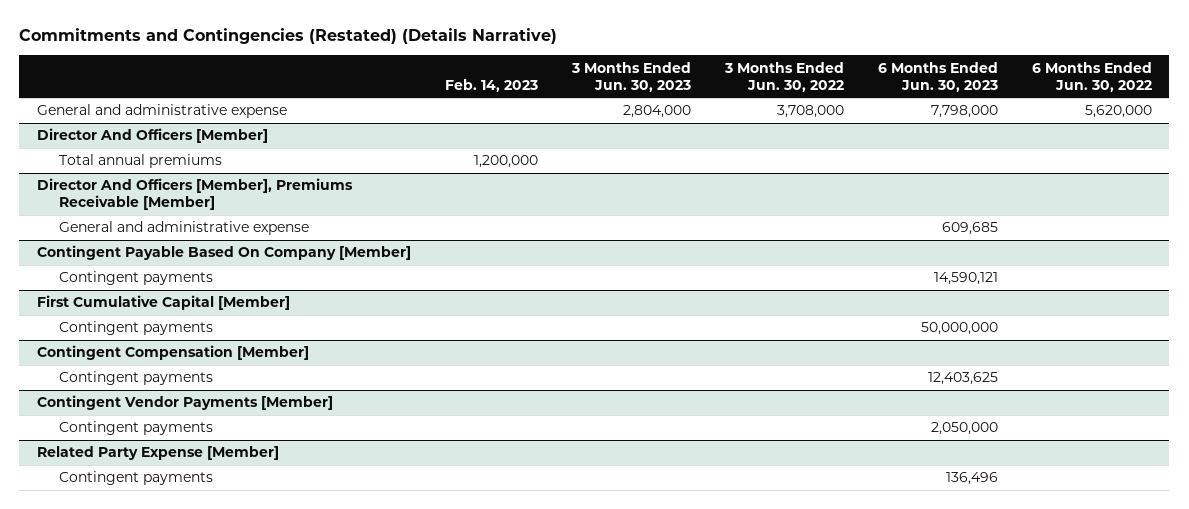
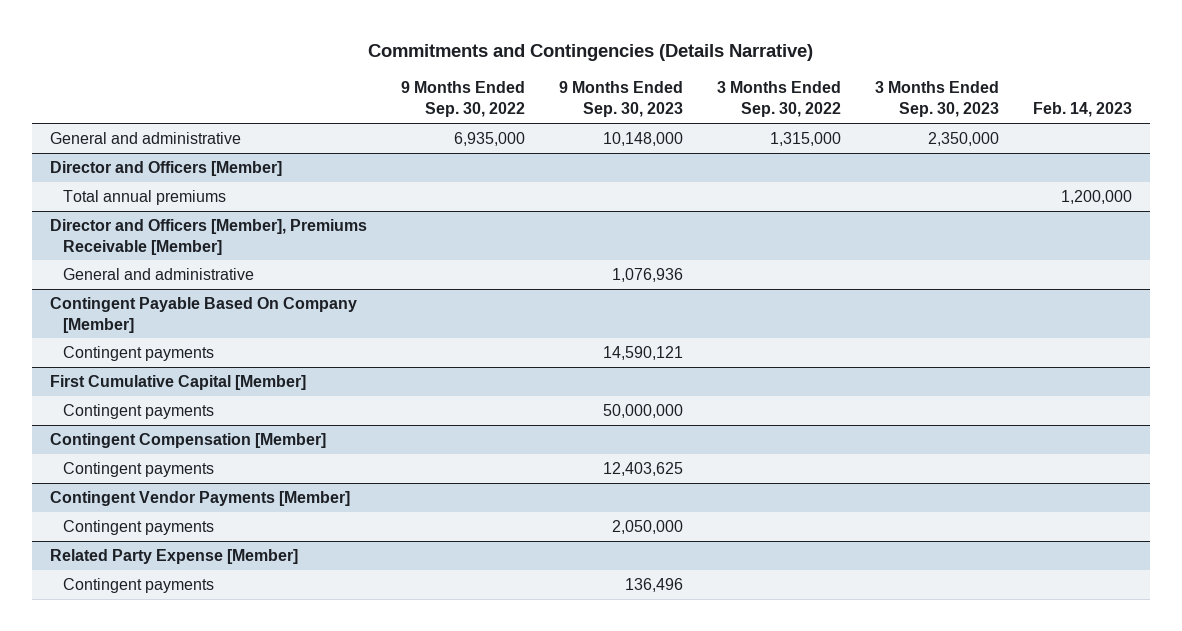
- Commitments and Contingencies (Restated) (Details Narrative)
+ Commitments and Contingencies (Details Narrative)
- | Feb. 14, 2023 | 3 Months Ended Jun. 30, 2023 | 3 Months Ended Jun. 30, 2022 | 6 Months Ended Jun. 30, 2023 | 6 Months Ended Jun. 30, 2022
+ | 9 Months Ended Sep. 30, 2022 | 9 Months Ended Sep. 30, 2023 | 3 Months Ended Sep. 30, 2022 | 3 Months Ended Sep. 30, 2023 | Feb. 14, 2023
- General and administrative expense | | 2,804,000 | 3,708,000 | 7,798,000 | 5,620,000
- Director And Officers [Member]
+ General and administrative | 6,935,000 | 10,148,000 | 1,315,000 | 2,350,000 |
+ Director and Officers [Member]
- Director And Officers [Member], Premiums Receivable [Member]
- General and administrative expense | | | | 609,685 |
+ Director and Officers [Member], Premiums Receivable [Member]
+ General and administrative | | 1,076,936 | | |

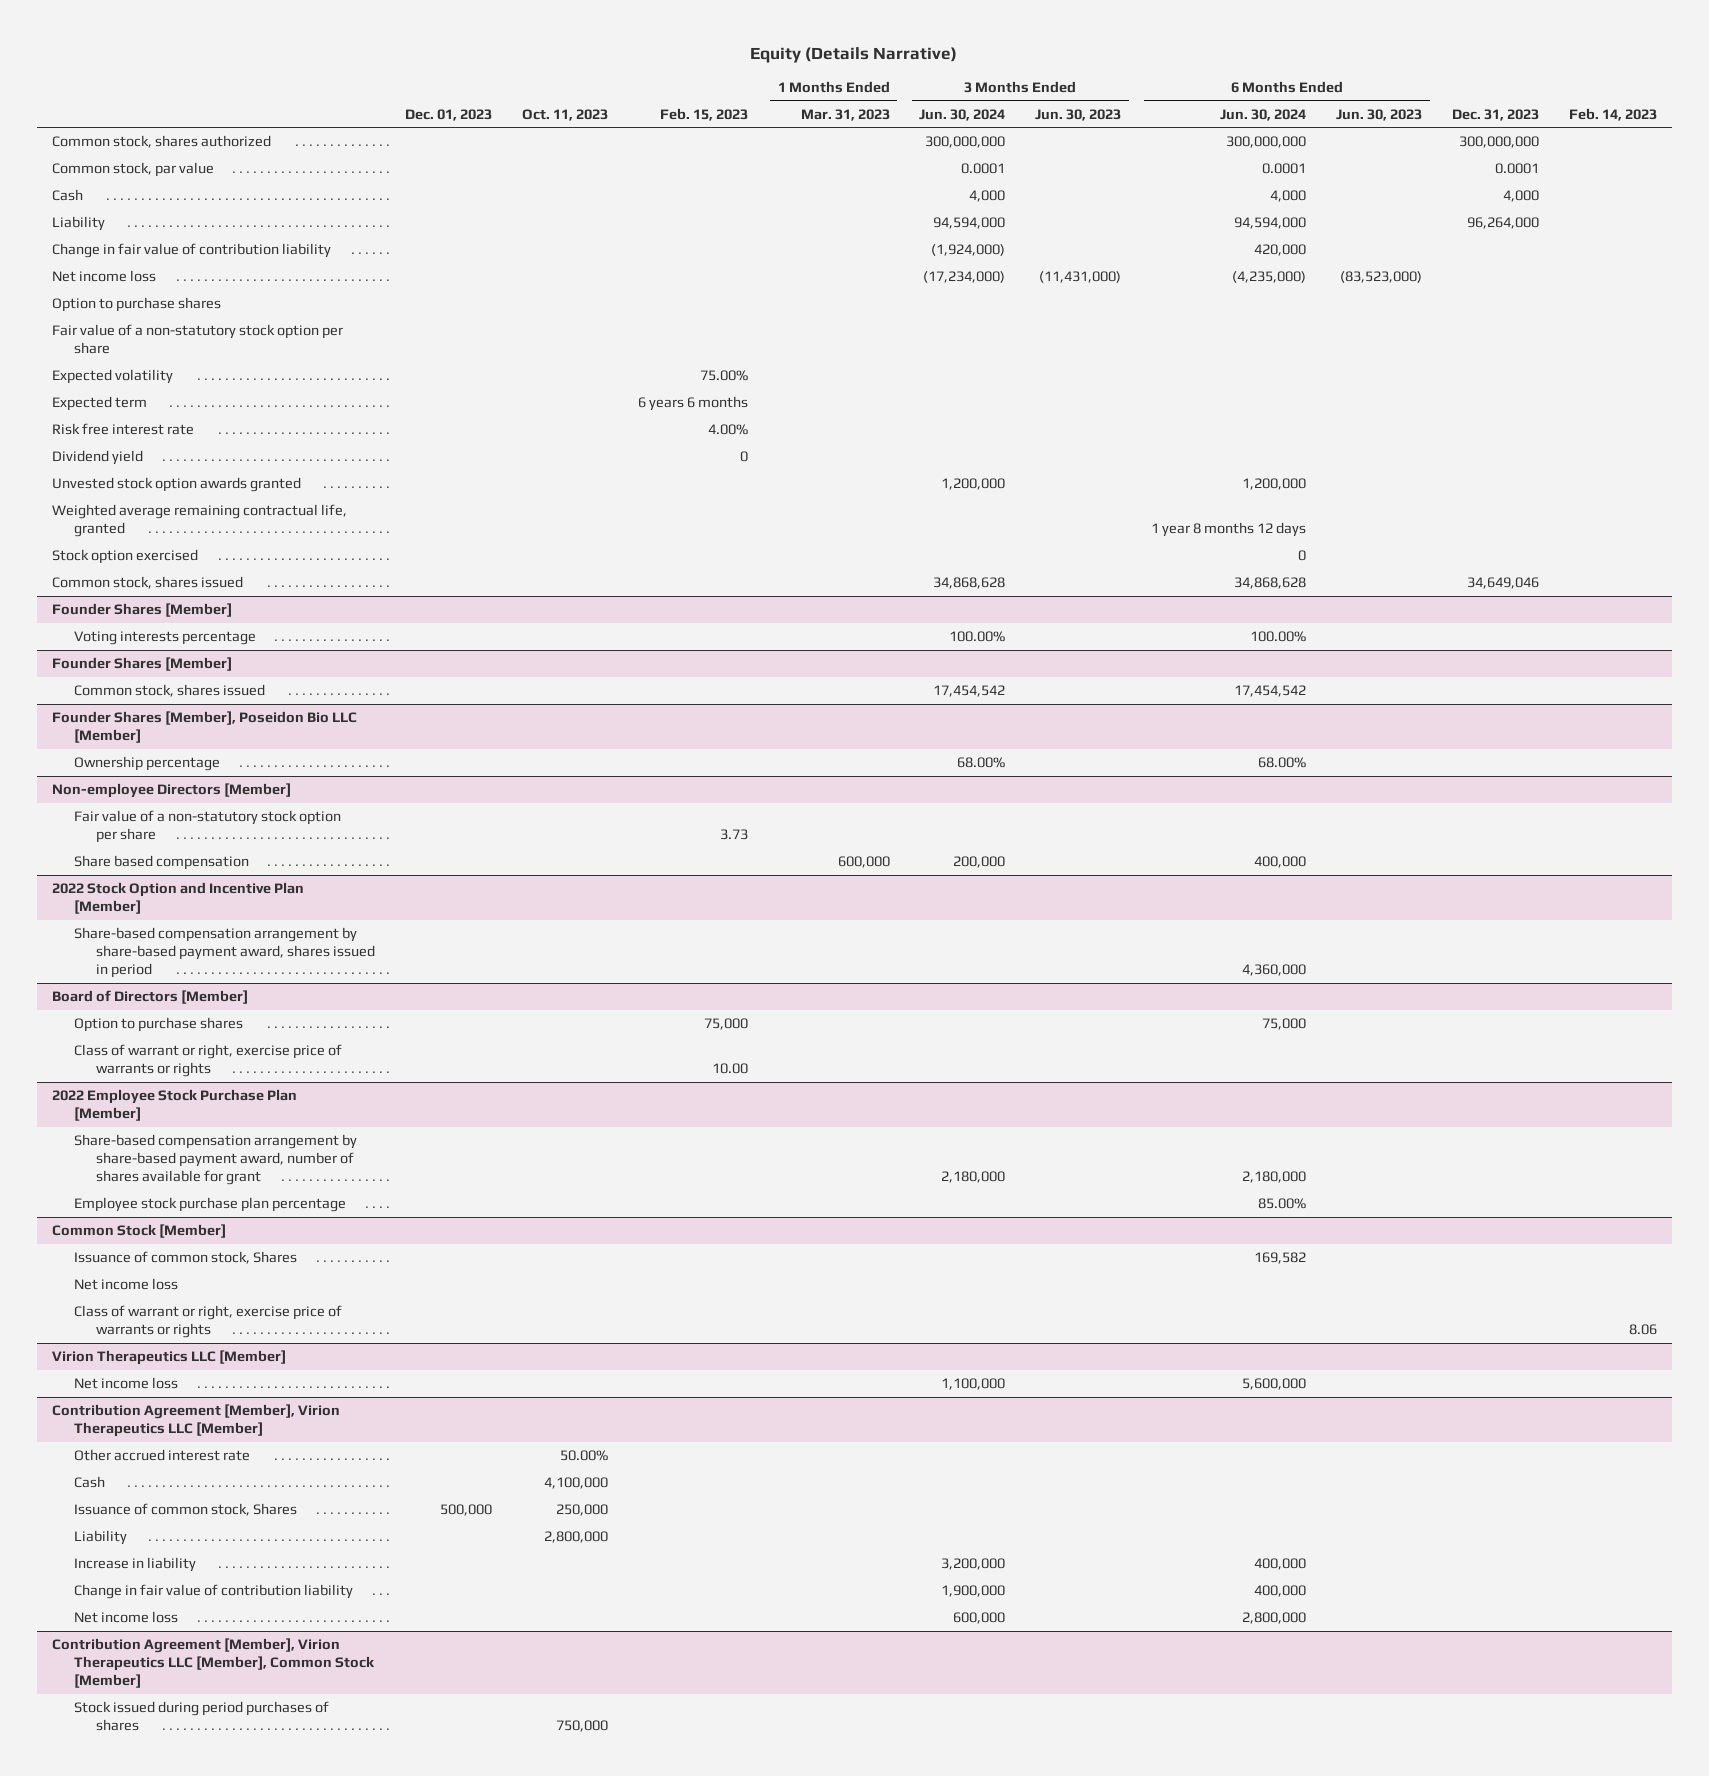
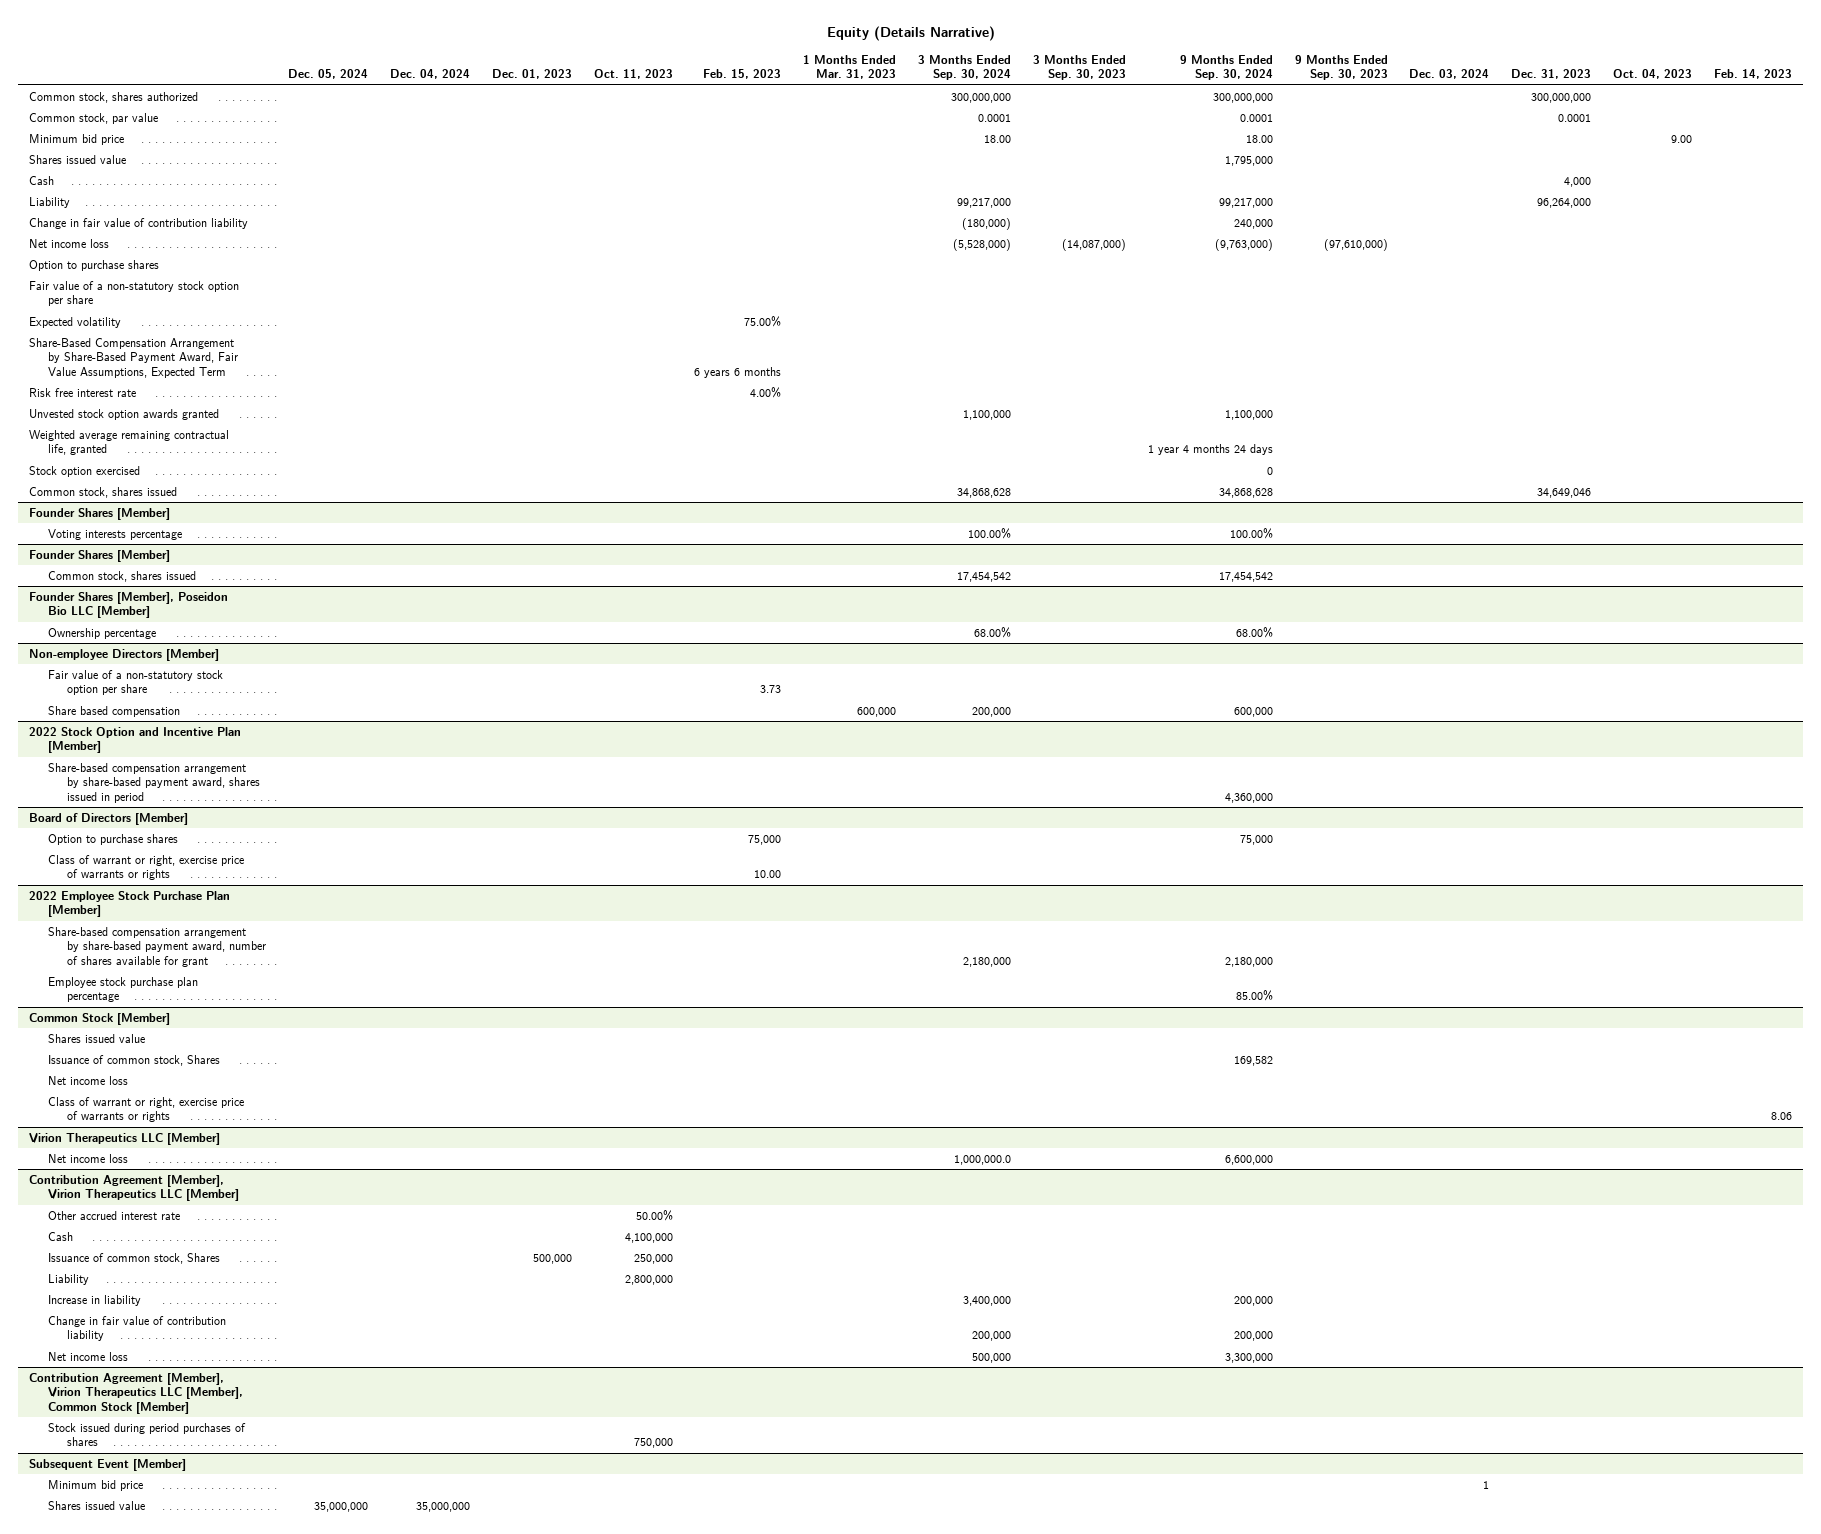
- | Dec. 01, 2023 | Oct. 11, 2023 | Feb. 15, 2023 | 1 Months Ended Mar. 31, 2023 | 3 Months Ended Jun. 30, 2024 | 3 Months Ended Jun. 30, 2023 | 6 Months Ended Jun. 30, 2024 | 6 Months Ended Jun. 30, 2023 | Dec. 31, 2023 | Feb. 14, 2023
+ | Dec. 05, 2024 | Dec. 04, 2024 | Dec. 01, 2023 | Oct. 11, 2023 | Feb. 15, 2023 | 1 Months Ended Mar. 31, 2023 | 3 Months Ended Sep. 30, 2024 | 3 Months Ended Sep. 30, 2023 | 9 Months Ended Sep. 30, 2024 | 9 Months Ended Sep. 30, 2023 | Dec. 03, 2024 | Dec. 31, 2023 | Oct. 04, 2023 | Feb. 14, 2023
+ Minimum bid price | | | | | | | 18.00 | | 18.00 | | | | 9.00 |
+ Shares issued value | | | | | | | | | 1,795,000 | | | | |
- Expected term | | | 6 years 6 months | | | | | | |
+ Share-Based Compensation Arrangement by Share-Based Payment Award, Fair Value Assumptions, Expected Term | | | | | 6 years 6 months | | | | | | | | |
- Dividend yield | | | 0 | | | | | | |
@ Common Stock [Member]
+ Shares issued value
+ Subsequent Event [Member]
+ Minimum bid price | | | | | | | | | | | 1 | | |
+ Shares issued value | 35,000,000 | 35,000,000 | | | | | | | | | | | |

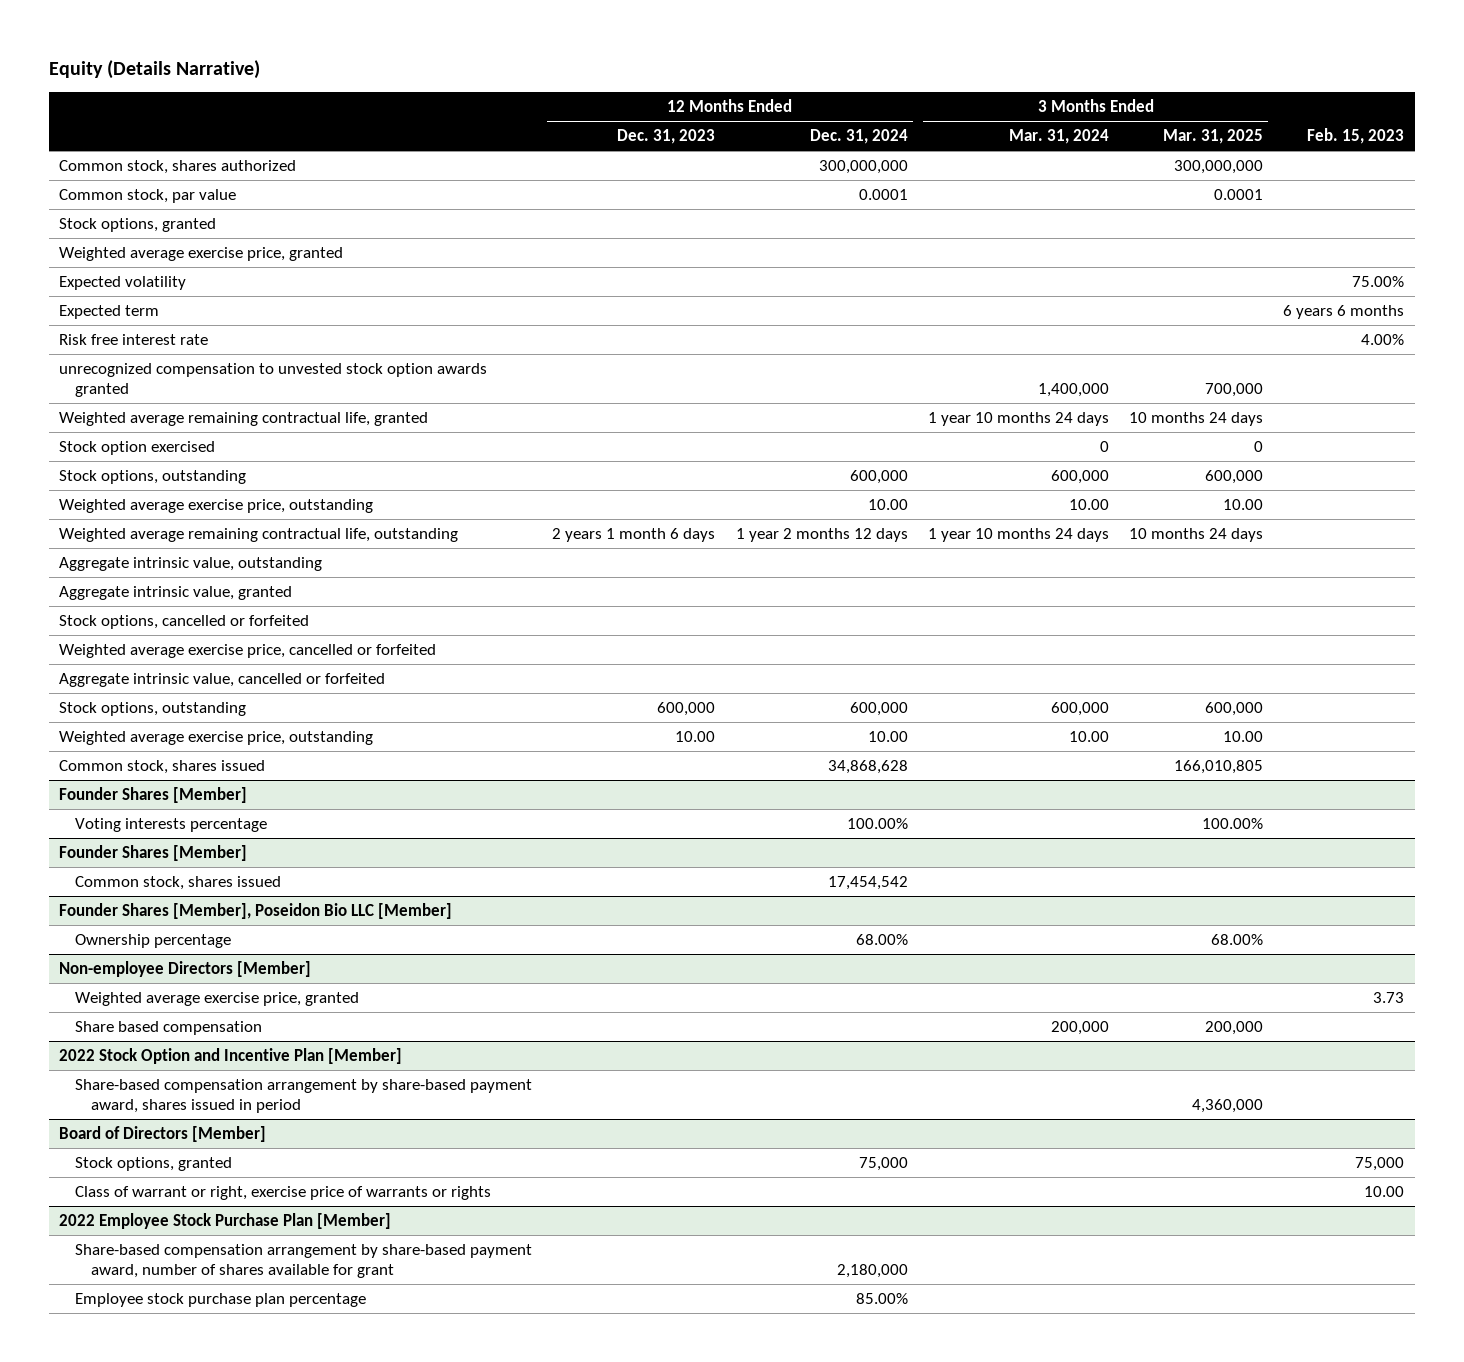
- | Dec. 05, 2024 | Dec. 04, 2024 | Dec. 01, 2023 | Oct. 11, 2023 | Feb. 15, 2023 | 1 Months Ended Mar. 31, 2023 | 3 Months Ended Sep. 30, 2024 | 3 Months Ended Sep. 30, 2023 | 9 Months Ended Sep. 30, 2024 | 9 Months Ended Sep. 30, 2023 | Dec. 03, 2024 | Dec. 31, 2023 | Oct. 04, 2023 | Feb. 14, 2023
+ | 12 Months Ended Dec. 31, 2023 | 12 Months Ended Dec. 31, 2024 | 3 Months Ended Mar. 31, 2024 | 3 Months Ended Mar. 31, 2025 | Feb. 15, 2023
- Minimum bid price | | | | | | | 18.00 | | 18.00 | | | | 9.00 |
- Shares issued value | | | | | | | | | 1,795,000 | | | | |
- Cash | | | | | | | | | | | | 4,000 | |
- Liability | | | | | | | 99,217,000 | | 99,217,000 | | | 96,264,000 | |
- Change in fair value of contribution liability | | | | | | | (180,000) | | 240,000 | | | | |
- Net income loss | | | | | | | (5,528,000) | (14,087,000) | (9,763,000) | (97,610,000) | | | |
- Option to purchase shares
- Fair value of a non-statutory stock option per share
+ Stock options, granted
+ Weighted average exercise price, granted
- Share-Based Compensation Arrangement by Share-Based Payment Award, Fair Value Assumptions, Expected Term | | | | | 6 years 6 months | | | | | | | | |
+ Expected term | | | | | 6 years 6 months
- Unvested stock option awards granted | | | | | | | 1,100,000 | | 1,100,000 | | | | |
+ unrecognized compensation to unvested stock option awards granted | | | 1,400,000 | 700,000 |
+ Stock options, outstanding | | 600,000 | 600,000 | 600,000 |
+ Weighted average exercise price, outstanding | | 10.00 | 10.00 | 10.00 |
+ Weighted average remaining contractual life, outstanding | 2 years 1 month 6 days | 1 year 2 months 12 days | 1 year 10 months 24 days | 10 months 24 days |
+ Aggregate intrinsic value, outstanding
+ Aggregate intrinsic value, granted
+ Stock options, cancelled or forfeited
+ Weighted average exercise price, cancelled or forfeited
+ Aggregate intrinsic value, cancelled or forfeited
+ Stock options, outstanding | 600,000 | 600,000 | 600,000 | 600,000 |
+ Weighted average exercise price, outstanding | 10.00 | 10.00 | 10.00 | 10.00 |
@ Non-employee Directors [Member]
- Fair value of a non-statutory stock option per share | | | | | 3.73 | | | | | | | | |
+ Weighted average exercise price, granted | | | | | 3.73
@ Board of Directors [Member]
- Option to purchase shares | | | | | 75,000 | | | | 75,000 | | | | |
+ Stock options, granted | | 75,000 | | | 75,000
- Common Stock [Member]
- Shares issued value
- Issuance of common stock, Shares | | | | | | | | | 169,582 | | | | |
- Net income loss
- Class of warrant or right, exercise price of warrants or rights | | | | | | | | | | | | | | 8.06
- Virion Therapeutics LLC [Member]
- Net income loss | | | | | | | 1,000,000.0 | | 6,600,000 | | | | |
- Contribution Agreement [Member], Virion Therapeutics LLC [Member]
- Other accrued interest rate | | | | 50.00% | | | | | | | | | |
- Cash | | | | 4,100,000 | | | | | | | | | |
- Issuance of common stock, Shares | | | 500,000 | 250,000 | | | | | | | | | |
- Liability | | | | 2,800,000 | | | | | | | | | |
- Increase in liability | | | | | | | 3,400,000 | | 200,000 | | | | |
- Change in fair value of contribution liability | | | | | | | 200,000 | | 200,000 | | | | |
- Net income loss | | | | | | | 500,000 | | 3,300,000 | | | | |
- Contribution Agreement [Member], Virion Therapeutics LLC [Member], Common Stock [Member]
- Stock issued during period purchases of shares | | | | 750,000 | | | | | | | | | |
- Subsequent Event [Member]
- Minimum bid price | | | | | | | | | | | 1 | | |
- Shares issued value | 35,000,000 | 35,000,000 | | | | | | | | | | | |

